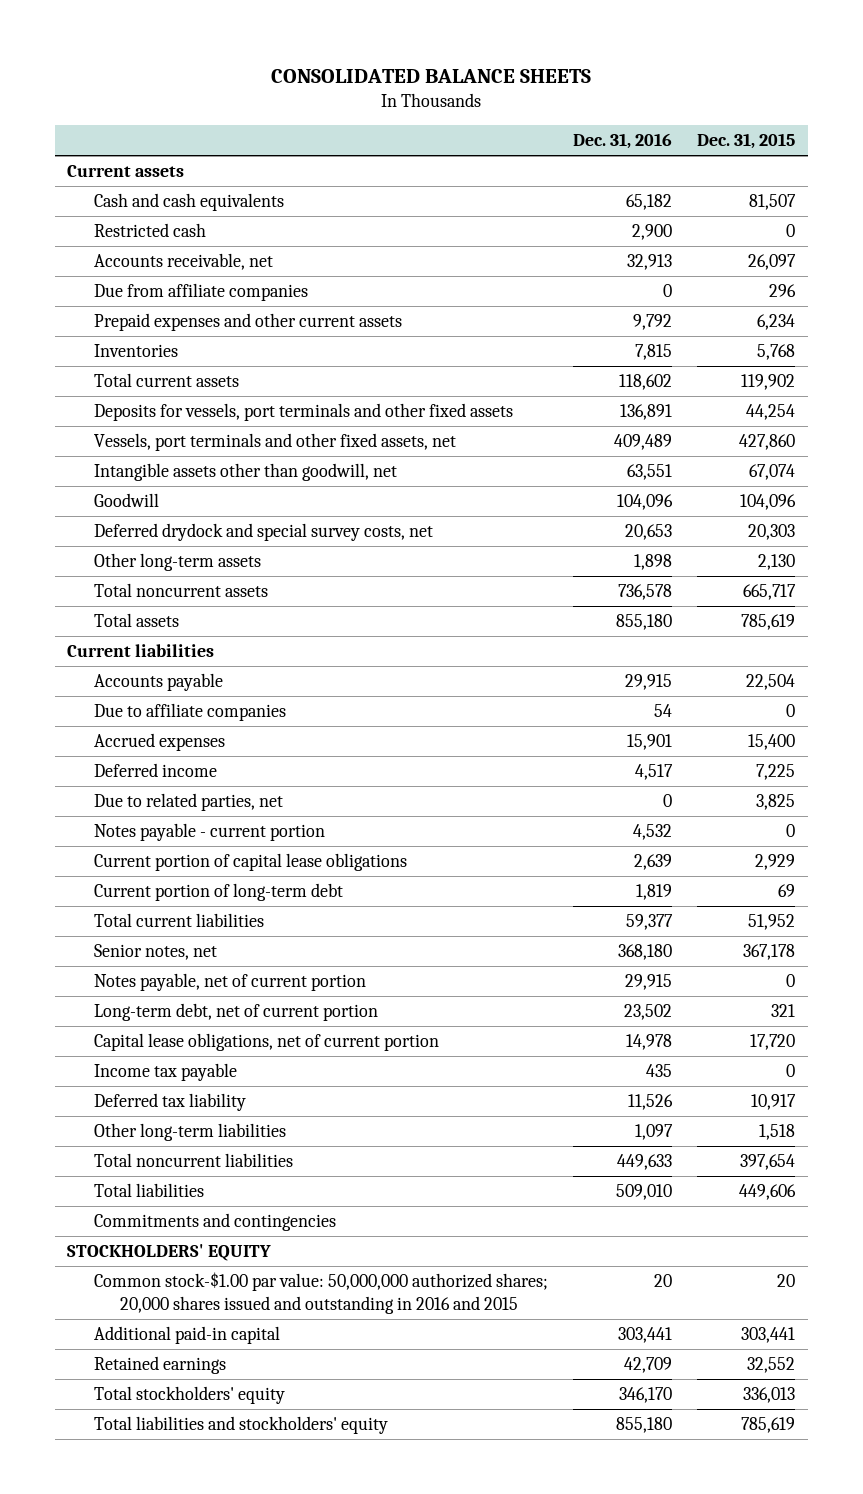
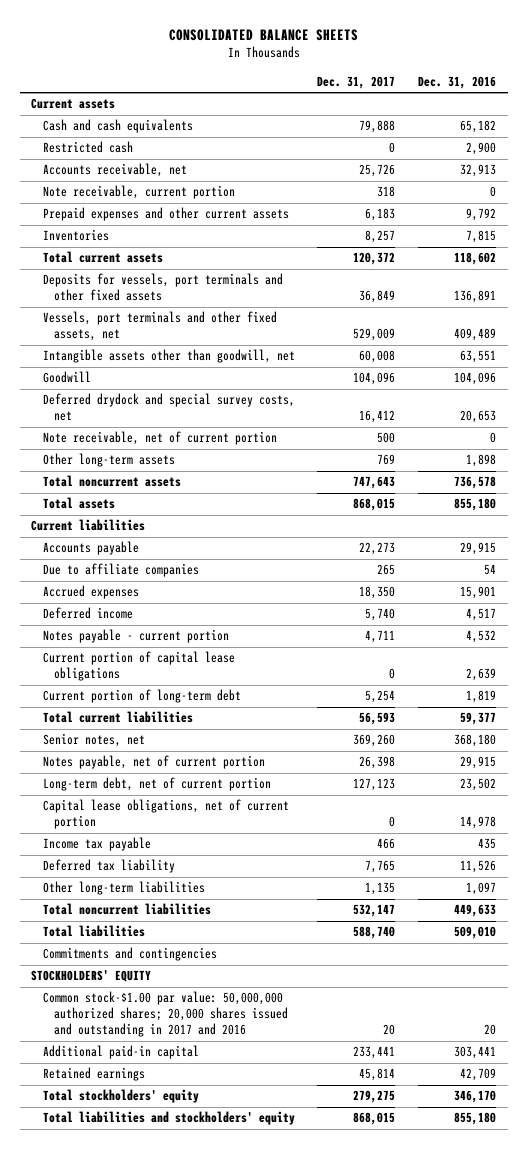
- | Dec. 31, 2016 | Dec. 31, 2015
+ | Dec. 31, 2017 | Dec. 31, 2016
- Due from affiliate companies | 0 | 296
+ Note receivable, current portion | 318 | 0
+ Note receivable, net of current portion | 500 | 0
- Due to related parties, net | 0 | 3,825
- Common stock-$1.00 par value: 50,000,000 authorized shares; 20,000 shares issued and outstanding in 2016 and 2015 | 20 | 20
+ Common stock-$1.00 par value: 50,000,000 authorized shares; 20,000 shares issued and outstanding in 2017 and 2016 | 20 | 20

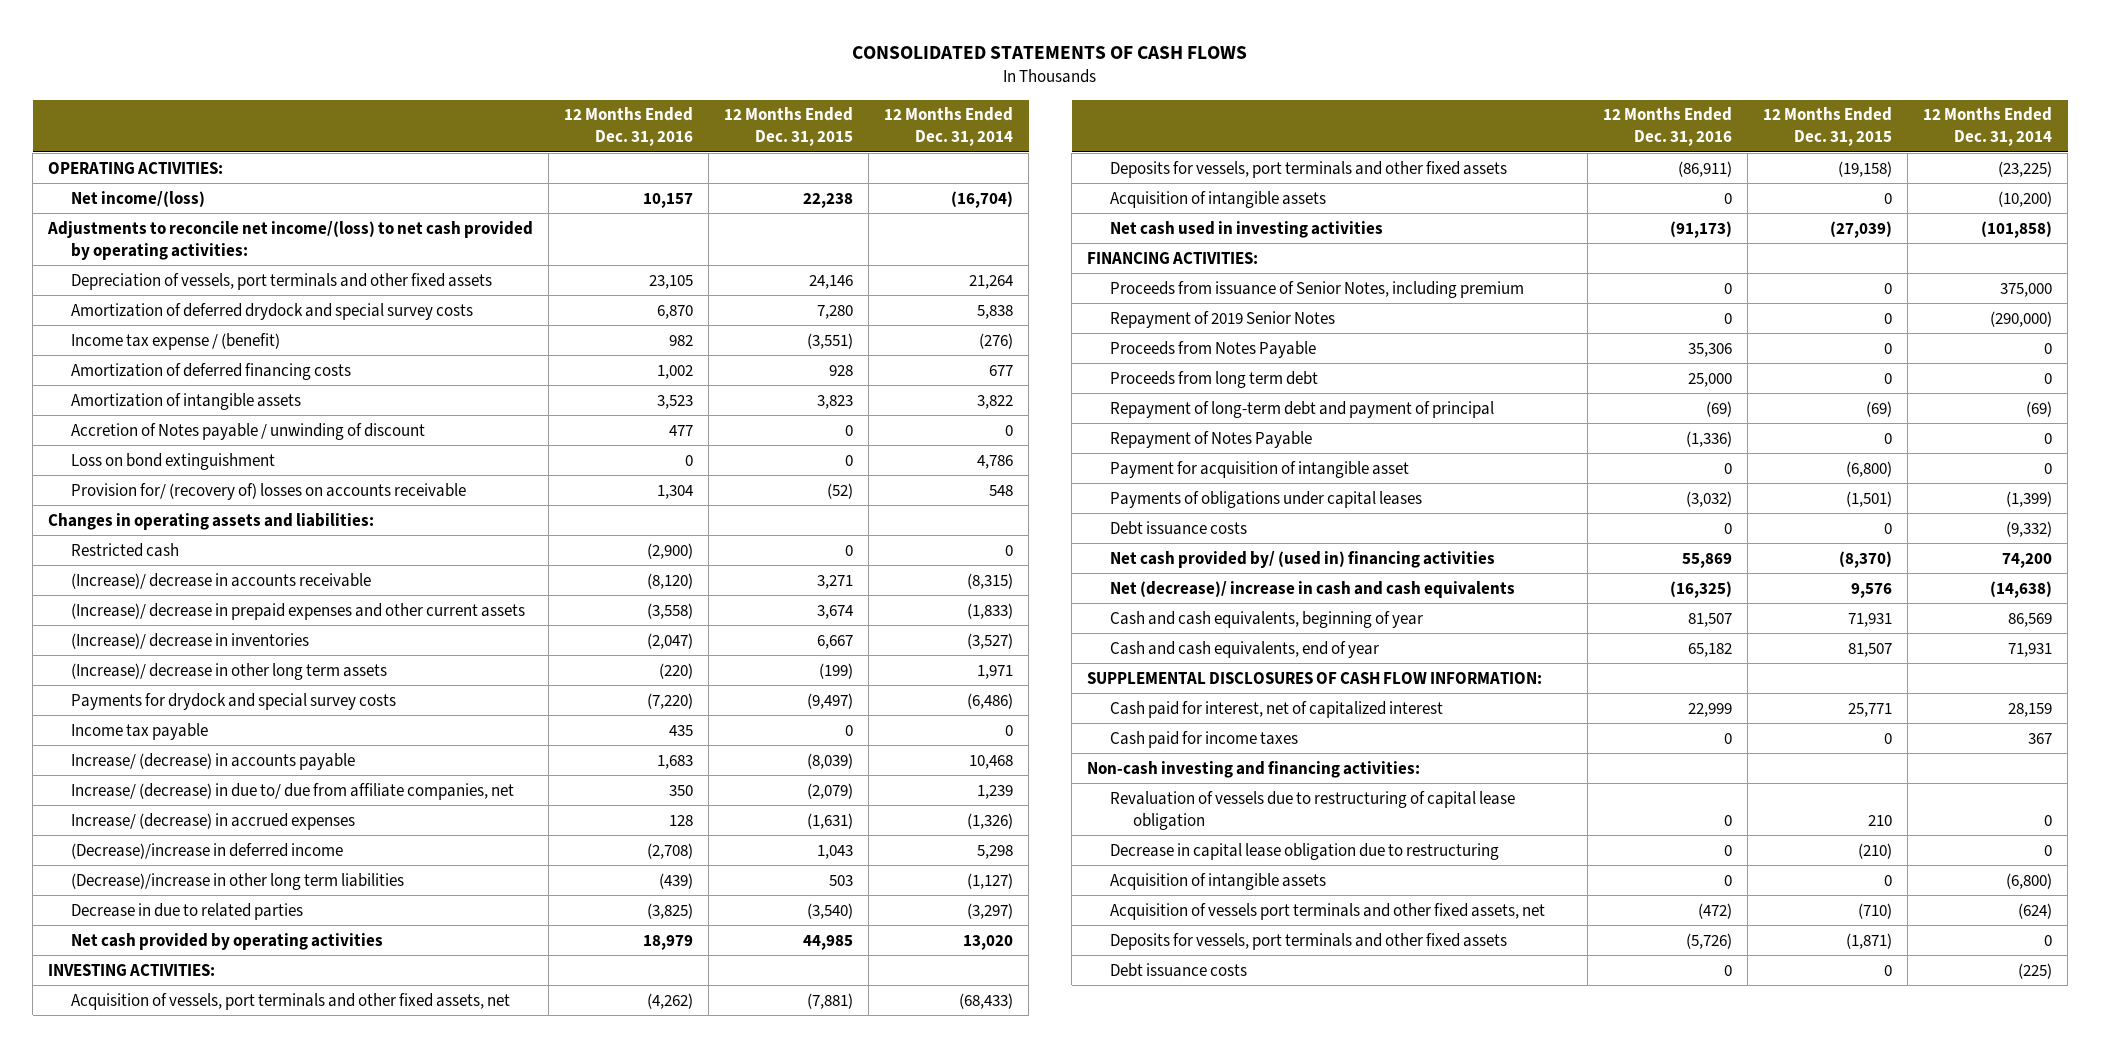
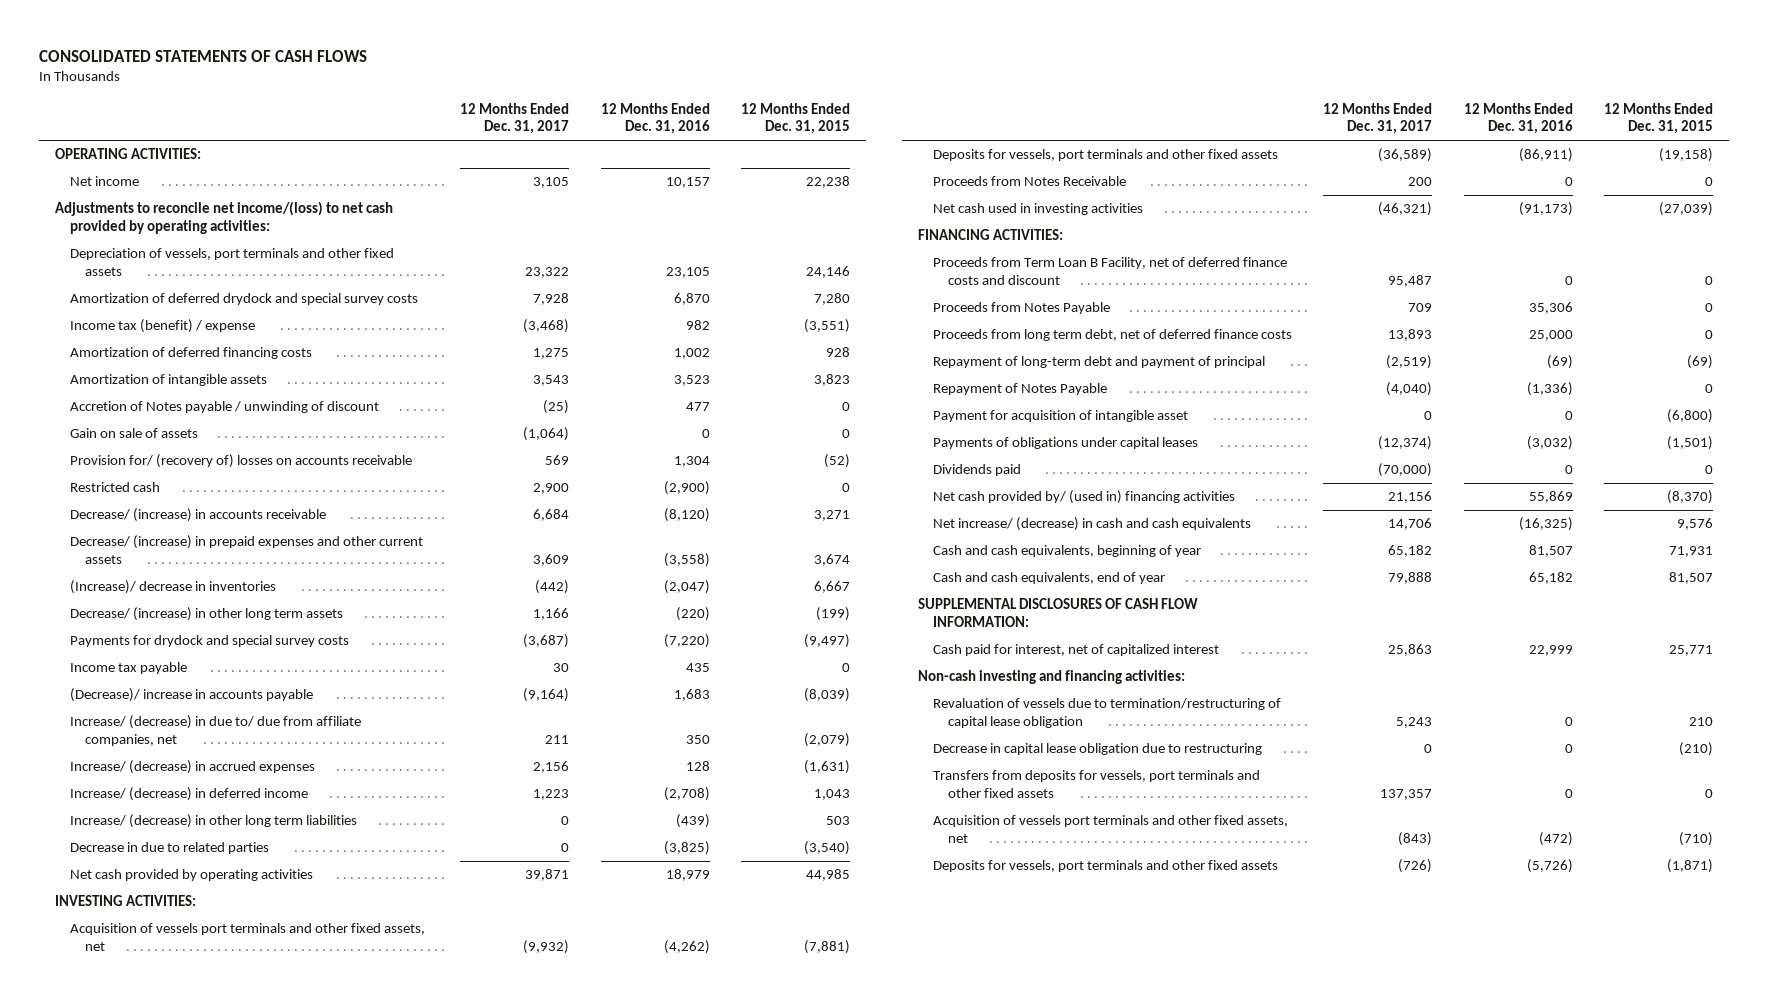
- | 12 Months Ended Dec. 31, 2016 | 12 Months Ended Dec. 31, 2015 | 12 Months Ended Dec. 31, 2014
+ | 12 Months Ended Dec. 31, 2017 | 12 Months Ended Dec. 31, 2016 | 12 Months Ended Dec. 31, 2015
- Net income/(loss) | 10,157 | 22,238 | (16,704)
+ Net income | 3,105 | 10,157 | 22,238
- Income tax expense / (benefit) | 982 | (3,551) | (276)
+ Income tax (benefit) / expense | (3,468) | 982 | (3,551)
- Loss on bond extinguishment | 0 | 0 | 4,786
+ Gain on sale of assets | (1,064) | 0 | 0
- Changes in operating assets and liabilities:
- (Increase)/ decrease in accounts receivable | (8,120) | 3,271 | (8,315)
- (Increase)/ decrease in prepaid expenses and other current assets | (3,558) | 3,674 | (1,833)
+ Decrease/ (increase) in accounts receivable | 6,684 | (8,120) | 3,271
+ Decrease/ (increase) in prepaid expenses and other current assets | 3,609 | (3,558) | 3,674
- (Increase)/ decrease in other long term assets | (220) | (199) | 1,971
+ Decrease/ (increase) in other long term assets | 1,166 | (220) | (199)
- Increase/ (decrease) in accounts payable | 1,683 | (8,039) | 10,468
+ (Decrease)/ increase in accounts payable | (9,164) | 1,683 | (8,039)
- (Decrease)/increase in deferred income | (2,708) | 1,043 | 5,298
- (Decrease)/increase in other long term liabilities | (439) | 503 | (1,127)
+ Increase/ (decrease) in deferred income | 1,223 | (2,708) | 1,043
+ Increase/ (decrease) in other long term liabilities | 0 | (439) | 503
- Acquisition of vessels, port terminals and other fixed assets, net | (4,262) | (7,881) | (68,433)
+ Acquisition of vessels port terminals and other fixed assets, net | (9,932) | (4,262) | (7,881)
- Acquisition of intangible assets | 0 | 0 | (10,200)
+ Proceeds from Notes Receivable | 200 | 0 | 0
- Proceeds from issuance of Senior Notes, including premium | 0 | 0 | 375,000
- Repayment of 2019 Senior Notes | 0 | 0 | (290,000)
+ Proceeds from Term Loan B Facility, net of deferred finance costs and discount | 95,487 | 0 | 0
- Proceeds from long term debt | 25,000 | 0 | 0
+ Proceeds from long term debt, net of deferred finance costs | 13,893 | 25,000 | 0
- Debt issuance costs | 0 | 0 | (9,332)
+ Dividends paid | (70,000) | 0 | 0
- Net (decrease)/ increase in cash and cash equivalents | (16,325) | 9,576 | (14,638)
+ Net increase/ (decrease) in cash and cash equivalents | 14,706 | (16,325) | 9,576
- Cash paid for income taxes | 0 | 0 | 367
- Revaluation of vessels due to restructuring of capital lease obligation | 0 | 210 | 0
+ Revaluation of vessels due to termination/restructuring of capital lease obligation | 5,243 | 0 | 210
- Acquisition of intangible assets | 0 | 0 | (6,800)
+ Transfers from deposits for vessels, port terminals and other fixed assets | 137,357 | 0 | 0
- Debt issuance costs | 0 | 0 | (225)

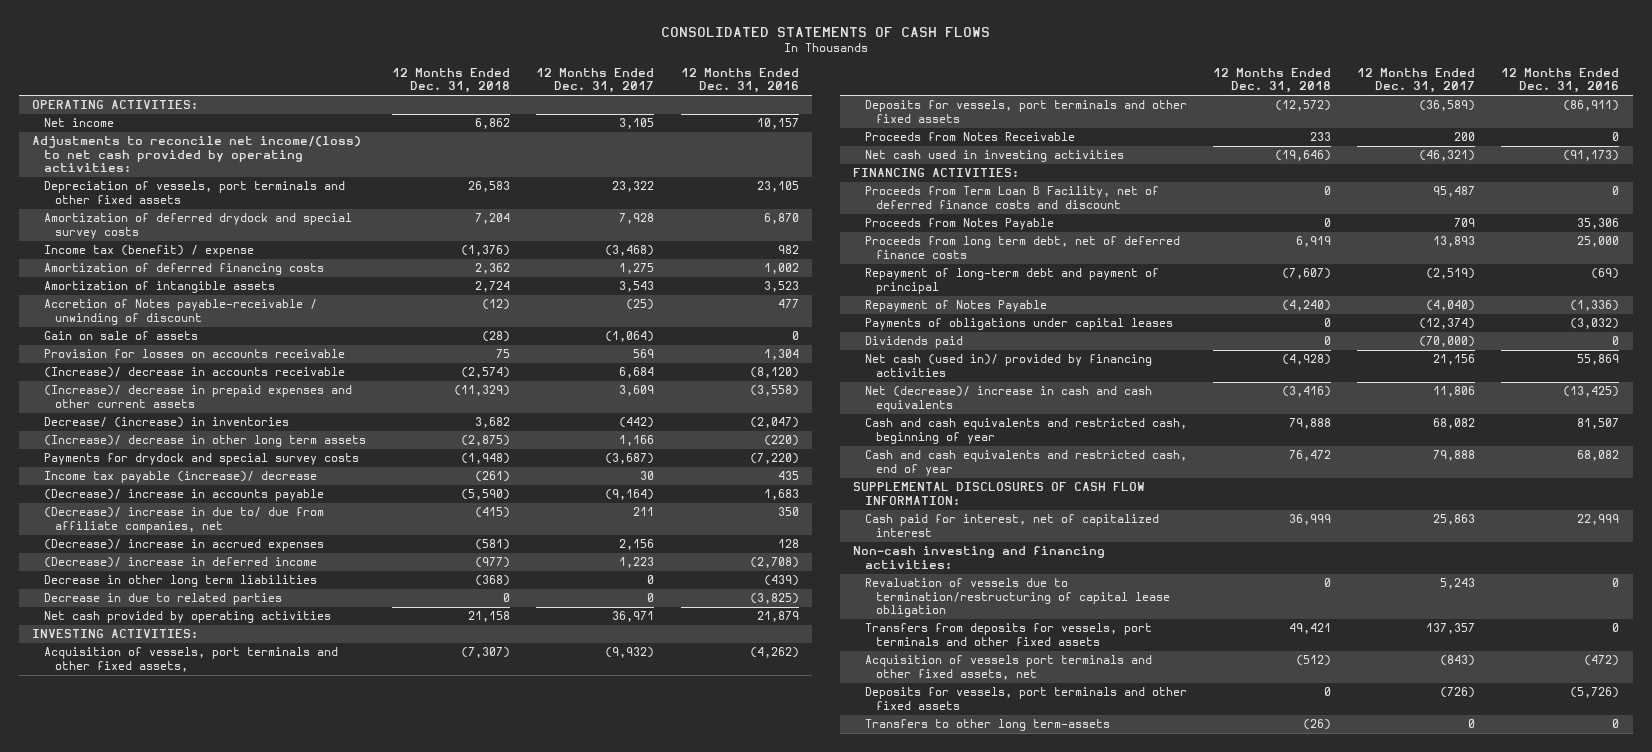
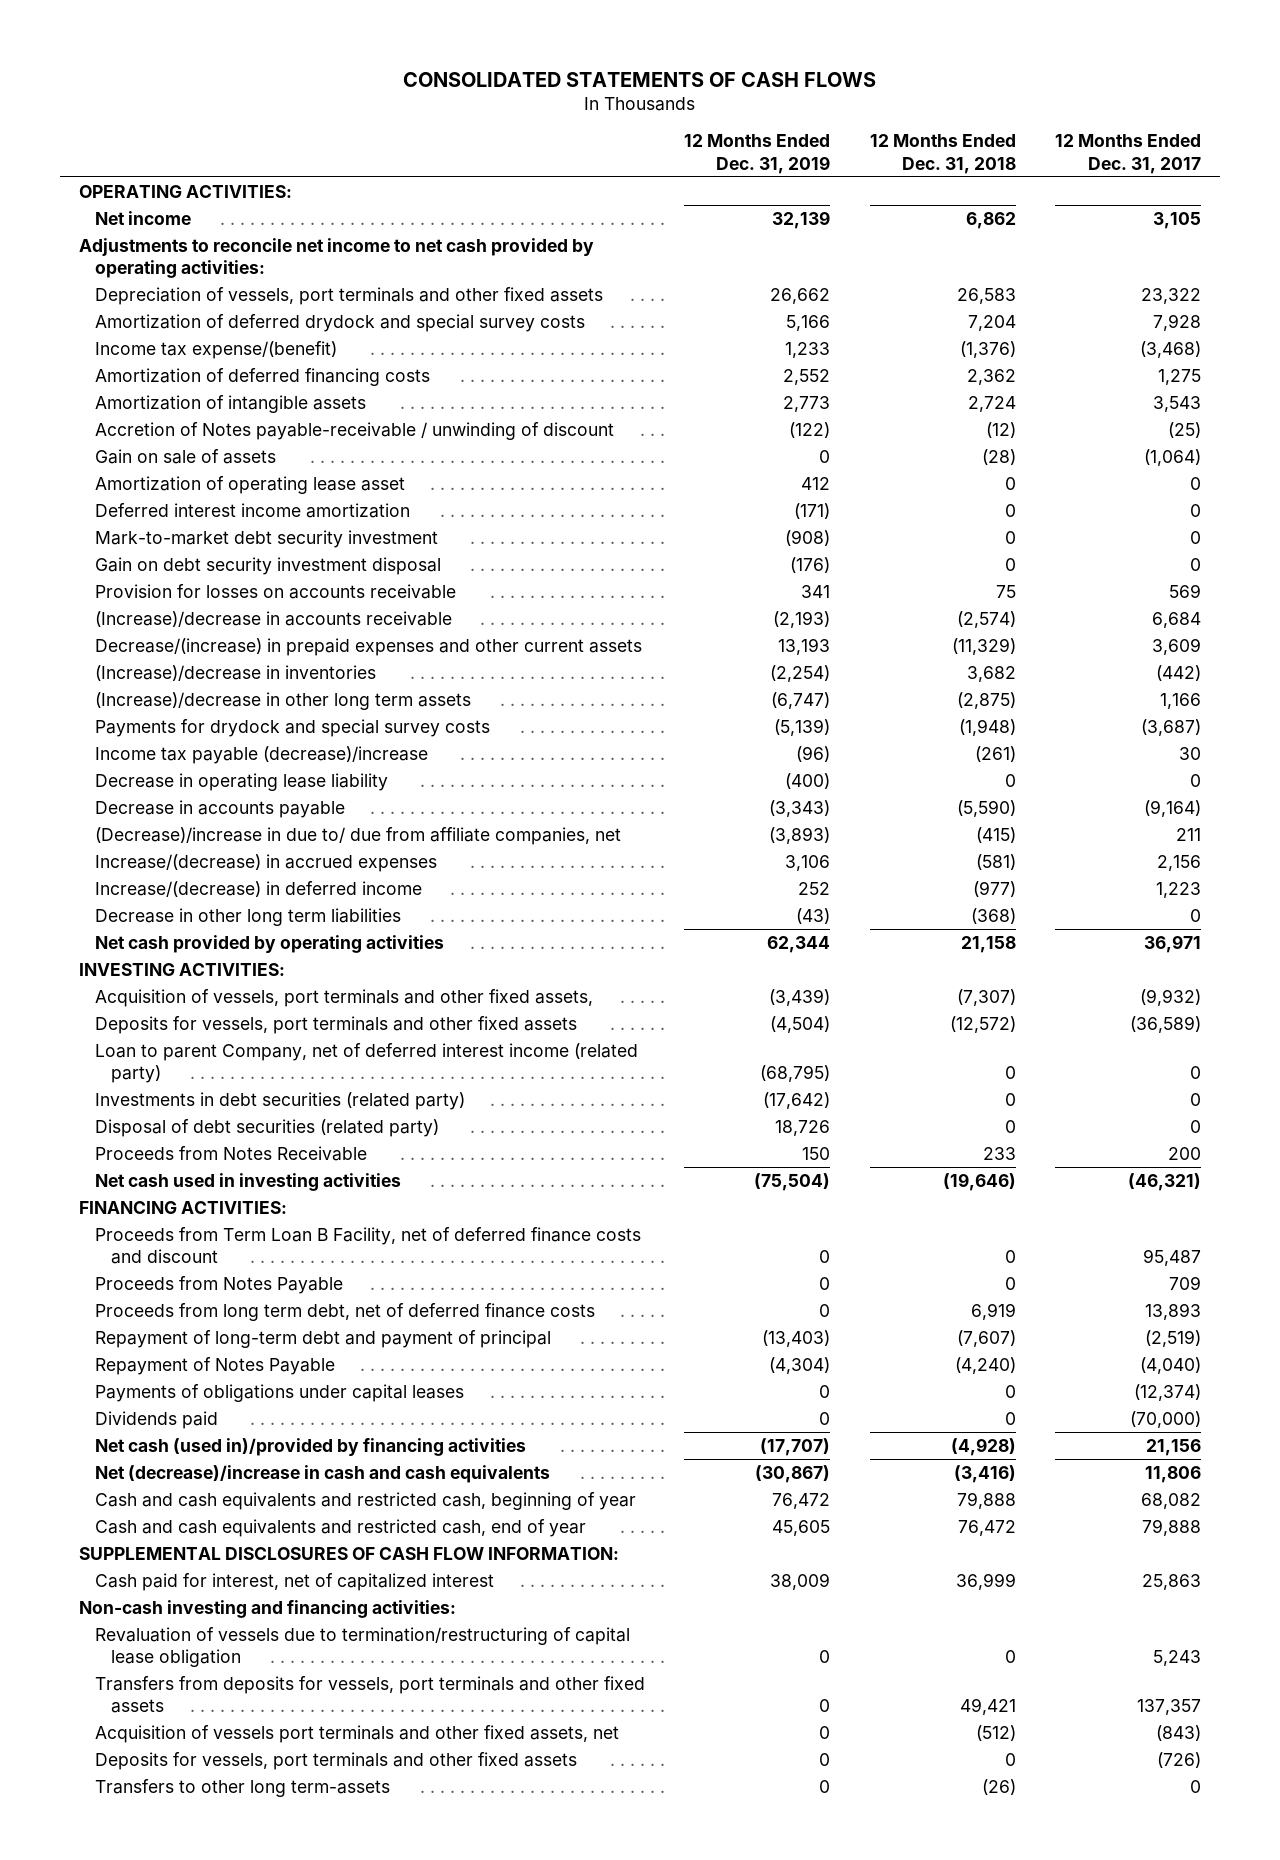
- | 12 Months Ended Dec. 31, 2018 | 12 Months Ended Dec. 31, 2017 | 12 Months Ended Dec. 31, 2016
+ | 12 Months Ended Dec. 31, 2019 | 12 Months Ended Dec. 31, 2018 | 12 Months Ended Dec. 31, 2017
- Adjustments to reconcile net income/(loss) to net cash provided by operating activities:
+ Adjustments to reconcile net income to net cash provided by operating activities:
- Income tax (benefit) / expense | (1,376) | (3,468) | 982
+ Income tax expense/(benefit) | 1,233 | (1,376) | (3,468)
+ Amortization of operating lease asset | 412 | 0 | 0
+ Deferred interest income amortization | (171) | 0 | 0
+ Mark-to-market debt security investment | (908) | 0 | 0
+ Gain on debt security investment disposal | (176) | 0 | 0
- (Increase)/ decrease in accounts receivable | (2,574) | 6,684 | (8,120)
- (Increase)/ decrease in prepaid expenses and other current assets | (11,329) | 3,609 | (3,558)
- Decrease/ (increase) in inventories | 3,682 | (442) | (2,047)
- (Increase)/ decrease in other long term assets | (2,875) | 1,166 | (220)
+ (Increase)/decrease in accounts receivable | (2,193) | (2,574) | 6,684
+ Decrease/(increase) in prepaid expenses and other current assets | 13,193 | (11,329) | 3,609
+ (Increase)/decrease in inventories | (2,254) | 3,682 | (442)
+ (Increase)/decrease in other long term assets | (6,747) | (2,875) | 1,166
- Income tax payable (increase)/ decrease | (261) | 30 | 435
- (Decrease)/ increase in accounts payable | (5,590) | (9,164) | 1,683
- (Decrease)/ increase in due to/ due from affiliate companies, net | (415) | 211 | 350
- (Decrease)/ increase in accrued expenses | (581) | 2,156 | 128
- (Decrease)/ increase in deferred income | (977) | 1,223 | (2,708)
+ Income tax payable (decrease)/increase | (96) | (261) | 30
+ Decrease in operating lease liability | (400) | 0 | 0
+ Decrease in accounts payable | (3,343) | (5,590) | (9,164)
+ (Decrease)/increase in due to/ due from affiliate companies, net | (3,893) | (415) | 211
+ Increase/(decrease) in accrued expenses | 3,106 | (581) | 2,156
+ Increase/(decrease) in deferred income | 252 | (977) | 1,223
- Decrease in due to related parties | 0 | 0 | (3,825)
+ Loan to parent Company, net of deferred interest income (related party) | (68,795) | 0 | 0
+ Investments in debt securities (related party) | (17,642) | 0 | 0
+ Disposal of debt securities (related party) | 18,726 | 0 | 0
- Net cash (used in)/ provided by financing activities | (4,928) | 21,156 | 55,869
- Net (decrease)/ increase in cash and cash equivalents | (3,416) | 11,806 | (13,425)
+ Net cash (used in)/provided by financing activities | (17,707) | (4,928) | 21,156
+ Net (decrease)/increase in cash and cash equivalents | (30,867) | (3,416) | 11,806

